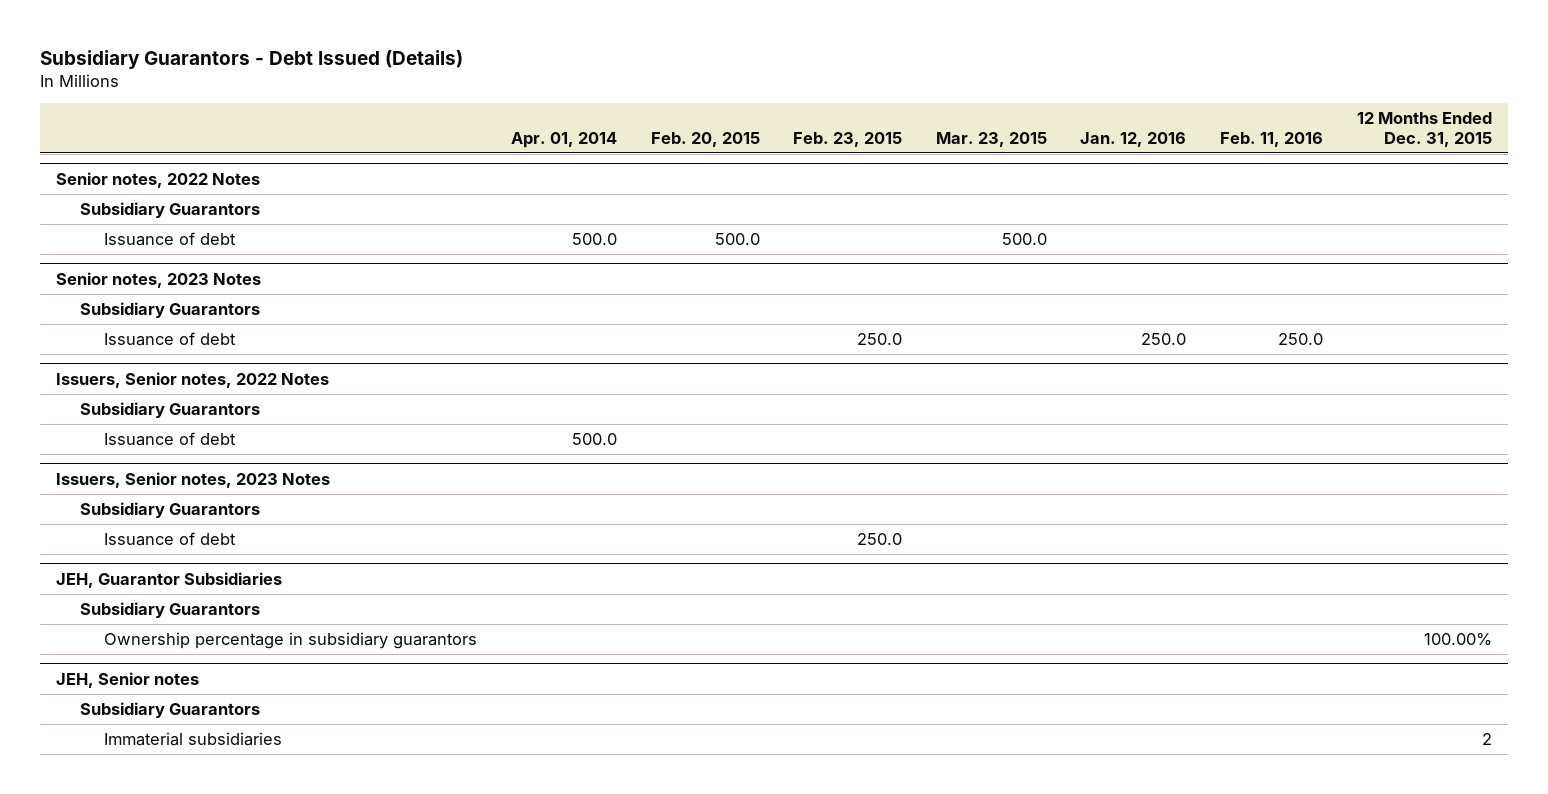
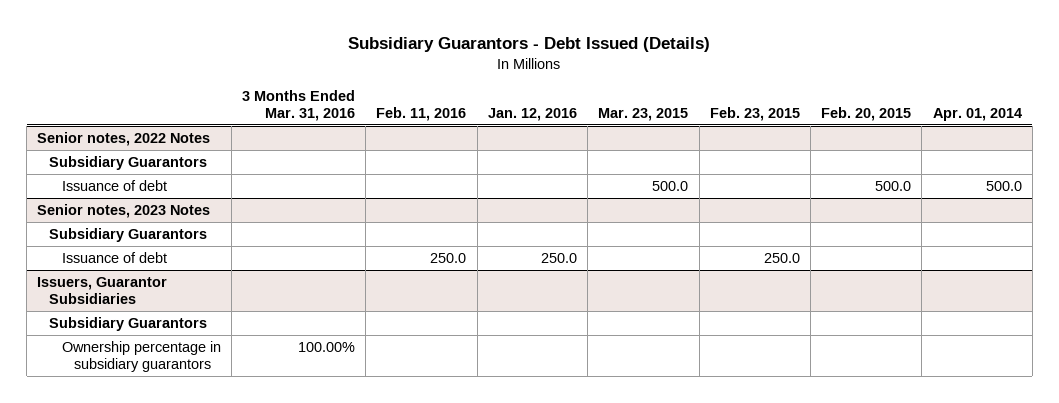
- | Apr. 01, 2014 | Feb. 20, 2015 | Feb. 23, 2015 | Mar. 23, 2015 | Jan. 12, 2016 | Feb. 11, 2016 | 12 Months Ended Dec. 31, 2015
+ | 3 Months Ended Mar. 31, 2016 | Feb. 11, 2016 | Jan. 12, 2016 | Mar. 23, 2015 | Feb. 23, 2015 | Feb. 20, 2015 | Apr. 01, 2014
- Issuers, Senior notes, 2022 Notes
- Subsidiary Guarantors
- Issuance of debt | 500.0 | | | | | |
- Issuers, Senior notes, 2023 Notes
- Subsidiary Guarantors
- Issuance of debt | | | 250.0 | | | |
- JEH, Guarantor Subsidiaries
+ Issuers, Guarantor Subsidiaries
- JEH, Senior notes
- Subsidiary Guarantors
- Immaterial subsidiaries | | | | | | | 2

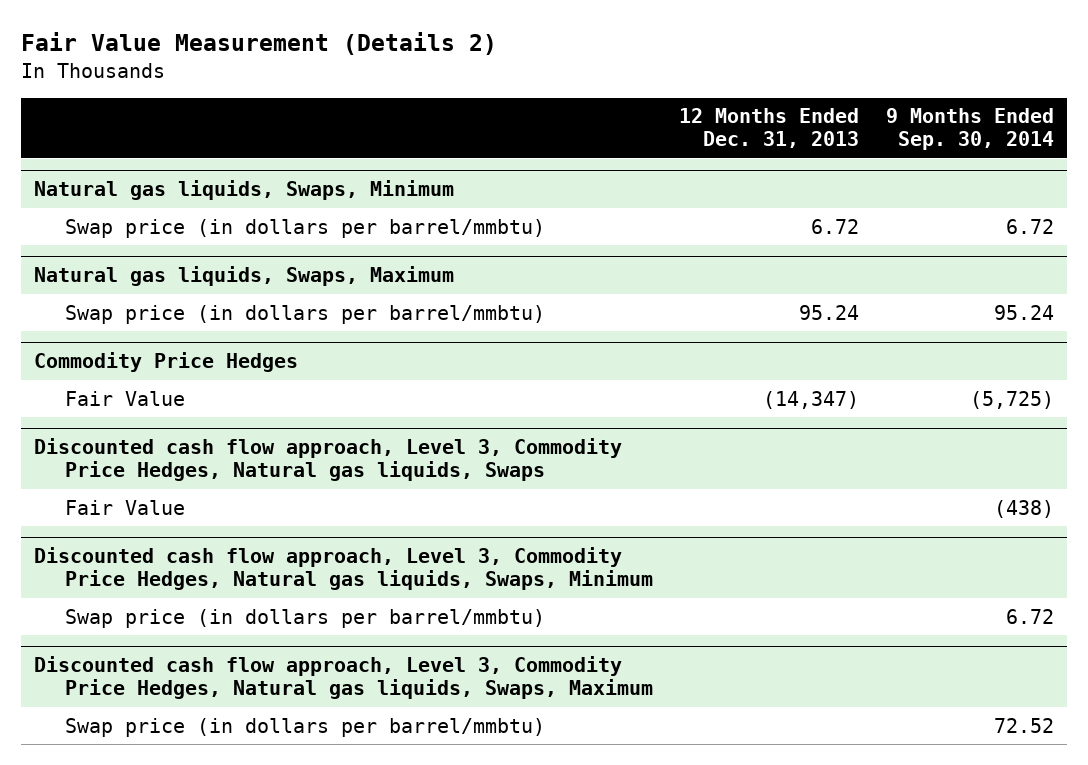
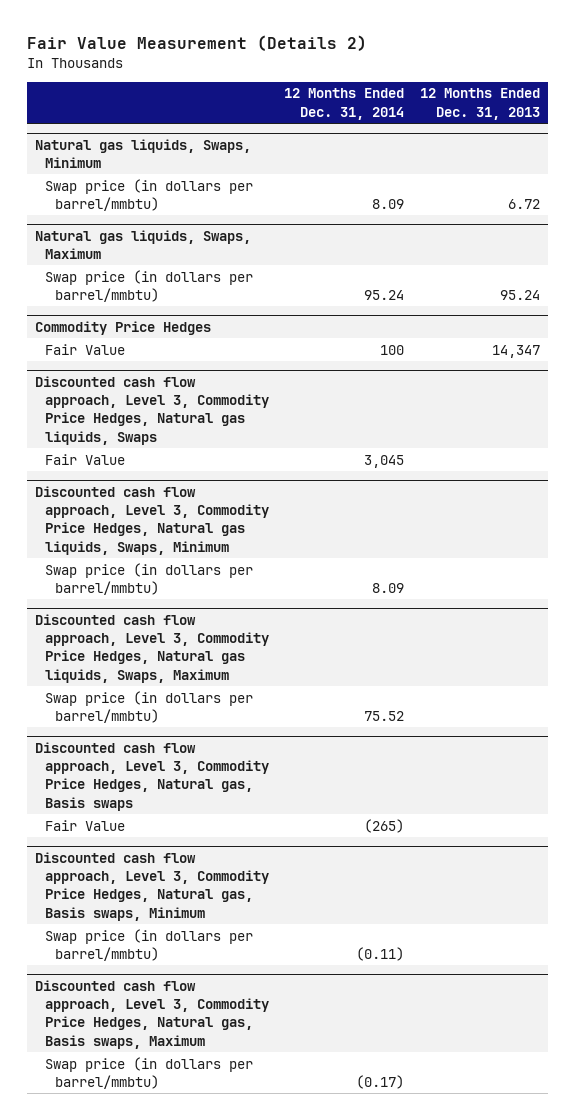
- | 12 Months Ended Dec. 31, 2013 | 9 Months Ended Sep. 30, 2014
+ | 12 Months Ended Dec. 31, 2014 | 12 Months Ended Dec. 31, 2013
@ Commodity Price Hedges
- Fair Value | (14,347) | (5,725)
+ Fair Value | 100 | 14,347
+ Discounted cash flow approach, Level 3, Commodity Price Hedges, Natural gas, Basis swaps
+ Fair Value | (265) |
+ Discounted cash flow approach, Level 3, Commodity Price Hedges, Natural gas, Basis swaps, Minimum
+ Swap price (in dollars per barrel/mmbtu) | (0.11) |
+ Discounted cash flow approach, Level 3, Commodity Price Hedges, Natural gas, Basis swaps, Maximum
+ Swap price (in dollars per barrel/mmbtu) | (0.17) |

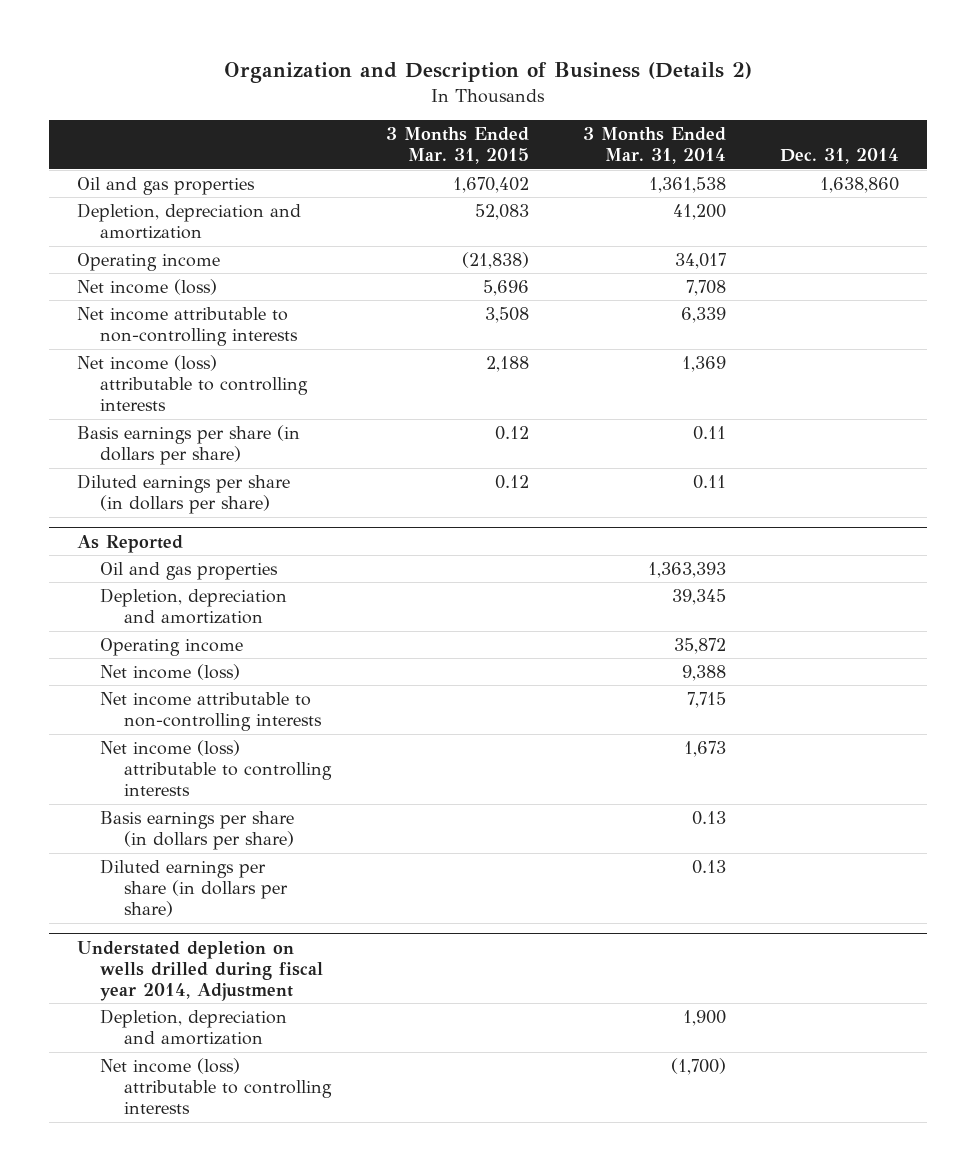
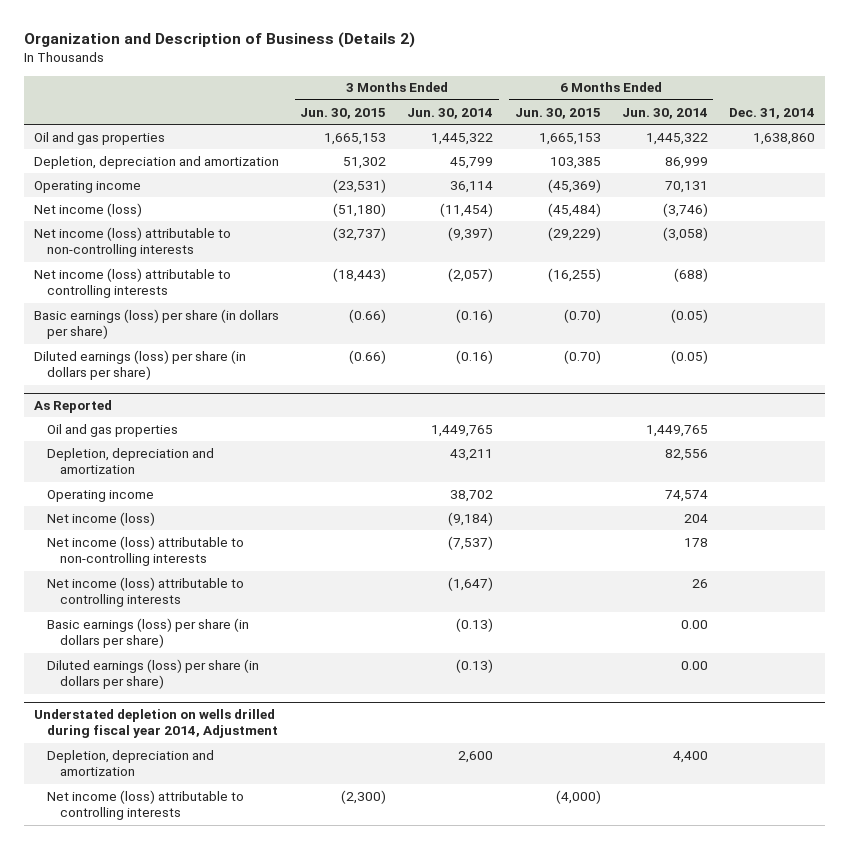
- | 3 Months Ended Mar. 31, 2015 | 3 Months Ended Mar. 31, 2014 | Dec. 31, 2014
+ | 3 Months Ended Jun. 30, 2015 | 3 Months Ended Jun. 30, 2014 | 6 Months Ended Jun. 30, 2015 | 6 Months Ended Jun. 30, 2014 | Dec. 31, 2014
- Net income attributable to non-controlling interests | 3,508 | 6,339 |
+ Net income (loss) attributable to non-controlling interests | (32,737) | (9,397) | (29,229) | (3,058) |
- Basis earnings per share (in dollars per share) | 0.12 | 0.11 |
- Diluted earnings per share (in dollars per share) | 0.12 | 0.11 |
+ Basic earnings (loss) per share (in dollars per share) | (0.66) | (0.16) | (0.70) | (0.05) |
+ Diluted earnings (loss) per share (in dollars per share) | (0.66) | (0.16) | (0.70) | (0.05) |
@ As Reported
- Net income attributable to non-controlling interests | | 7,715 |
+ Net income (loss) attributable to non-controlling interests | | (7,537) | | 178 |
- Basis earnings per share (in dollars per share) | | 0.13 |
- Diluted earnings per share (in dollars per share) | | 0.13 |
+ Basic earnings (loss) per share (in dollars per share) | | (0.13) | | 0.00 |
+ Diluted earnings (loss) per share (in dollars per share) | | (0.13) | | 0.00 |

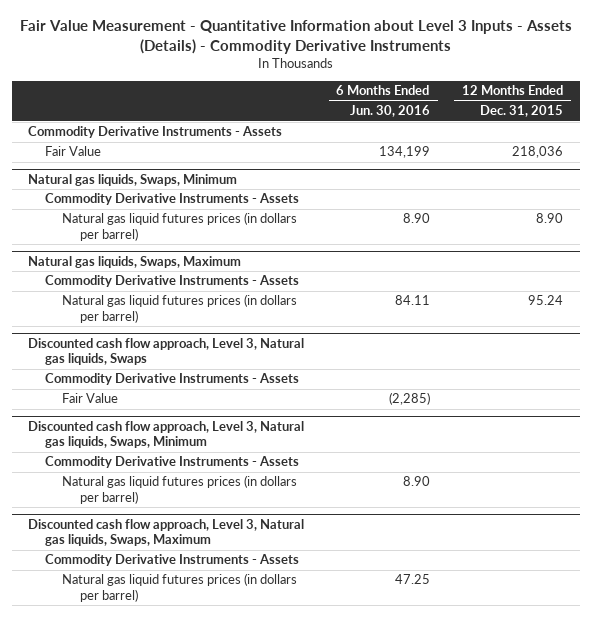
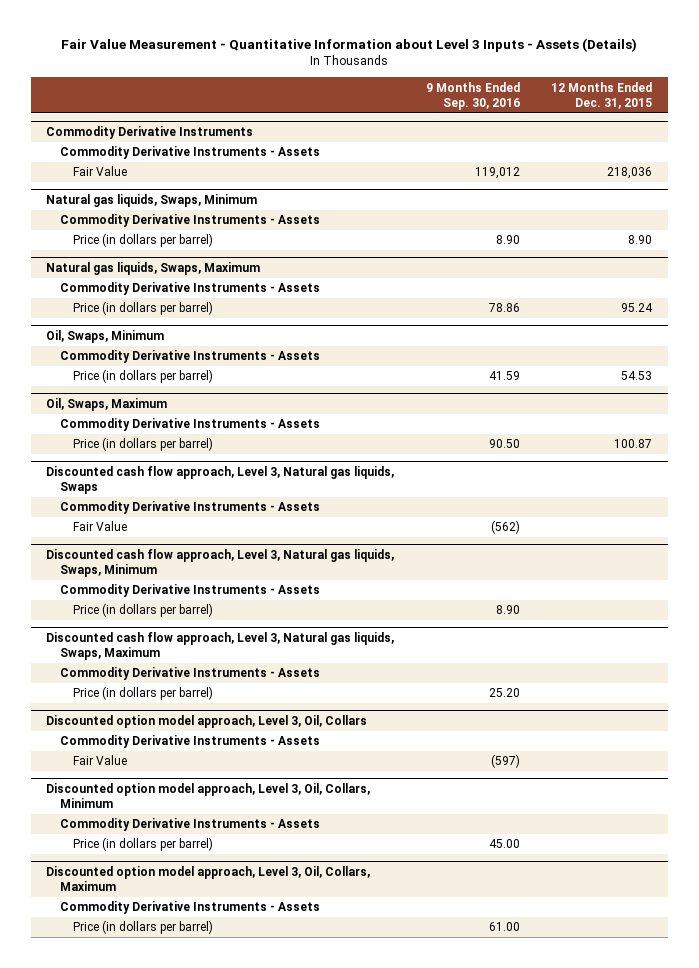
- Fair Value Measurement - Quantitative Information about Level 3 Inputs - Assets (Details) - Commodity Derivative Instruments
+ Fair Value Measurement - Quantitative Information about Level 3 Inputs - Assets (Details)
- | 6 Months Ended Jun. 30, 2016 | 12 Months Ended Dec. 31, 2015
+ | 9 Months Ended Sep. 30, 2016 | 12 Months Ended Dec. 31, 2015
+ Commodity Derivative Instruments
@ Natural gas liquids, Swaps, Minimum
- Natural gas liquid futures prices (in dollars per barrel) | 8.90 | 8.90
+ Price (in dollars per barrel) | 8.90 | 8.90
@ Natural gas liquids, Swaps, Maximum
- Natural gas liquid futures prices (in dollars per barrel) | 84.11 | 95.24
+ Price (in dollars per barrel) | 78.86 | 95.24
+ Oil, Swaps, Minimum
+ Commodity Derivative Instruments - Assets
+ Price (in dollars per barrel) | 41.59 | 54.53
+ Oil, Swaps, Maximum
+ Commodity Derivative Instruments - Assets
+ Price (in dollars per barrel) | 90.50 | 100.87
@ Discounted cash flow approach, Level 3, Natural gas liquids, Swaps, Minimum
- Natural gas liquid futures prices (in dollars per barrel) | 8.90 |
+ Price (in dollars per barrel) | 8.90 |
@ Discounted cash flow approach, Level 3, Natural gas liquids, Swaps, Maximum
- Natural gas liquid futures prices (in dollars per barrel) | 47.25 |
+ Price (in dollars per barrel) | 25.20 |
+ Discounted option model approach, Level 3, Oil, Collars
+ Commodity Derivative Instruments - Assets
+ Fair Value | (597) |
+ Discounted option model approach, Level 3, Oil, Collars, Minimum
+ Commodity Derivative Instruments - Assets
+ Price (in dollars per barrel) | 45.00 |
+ Discounted option model approach, Level 3, Oil, Collars, Maximum
+ Commodity Derivative Instruments - Assets
+ Price (in dollars per barrel) | 61.00 |

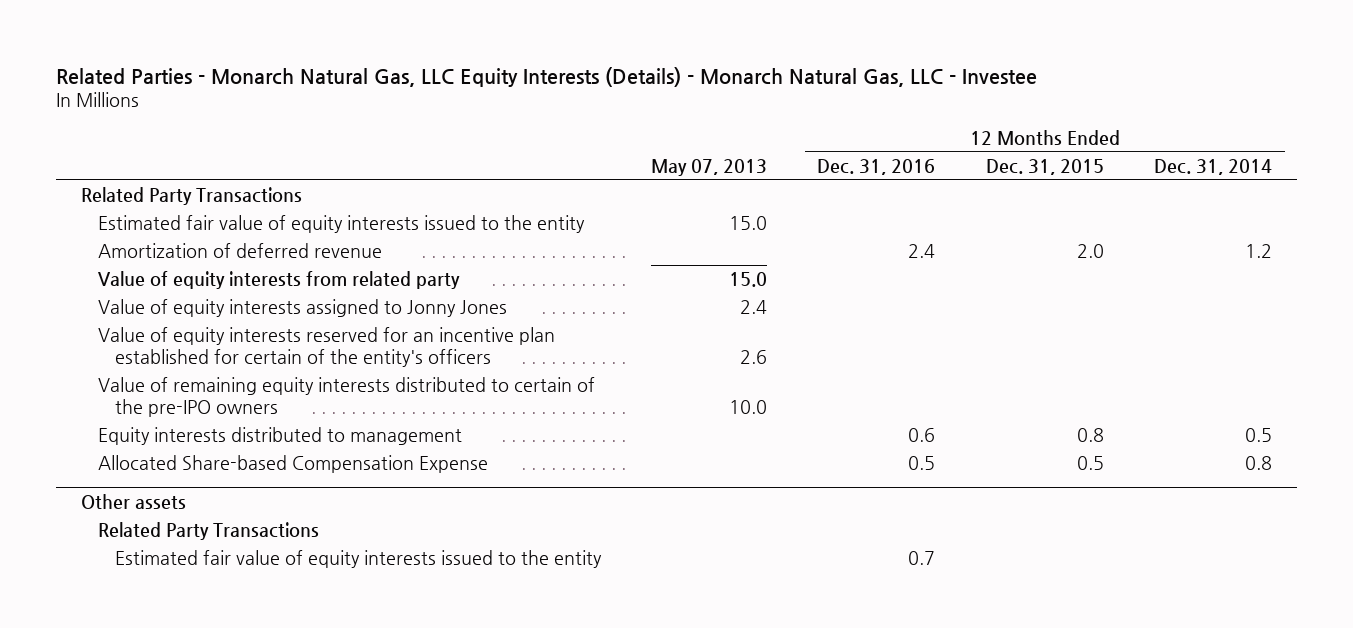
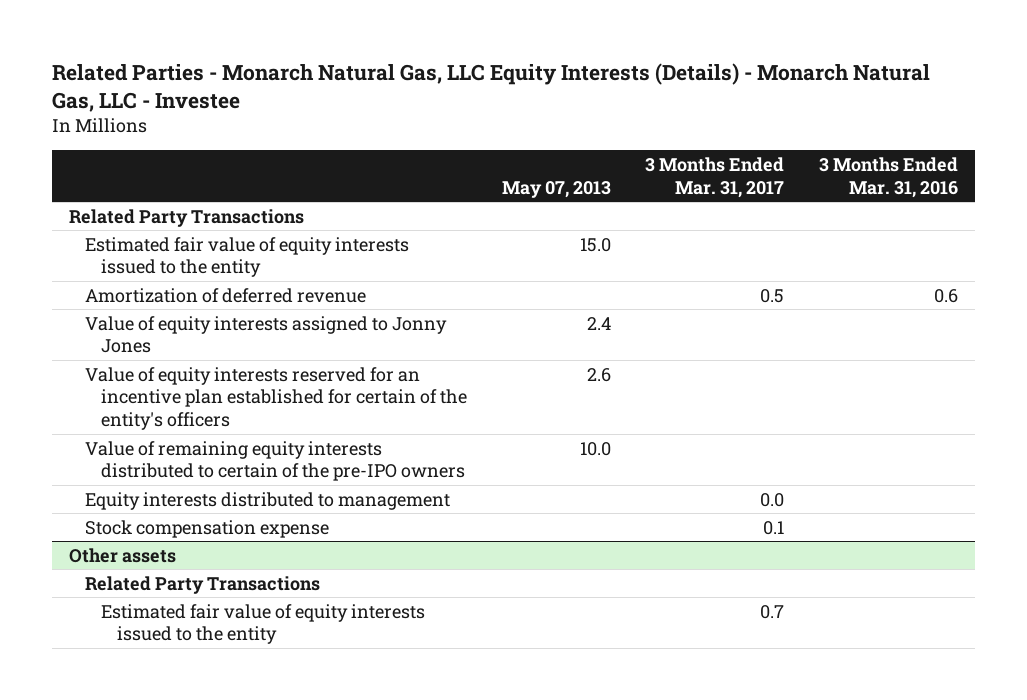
- | May 07, 2013 | 12 Months Ended Dec. 31, 2016 | 12 Months Ended Dec. 31, 2015 | 12 Months Ended Dec. 31, 2014
+ | May 07, 2013 | 3 Months Ended Mar. 31, 2017 | 3 Months Ended Mar. 31, 2016
- Value of equity interests from related party | 15.0 | | |
- Allocated Share-based Compensation Expense | | 0.5 | 0.5 | 0.8
+ Stock compensation expense | | 0.1 |

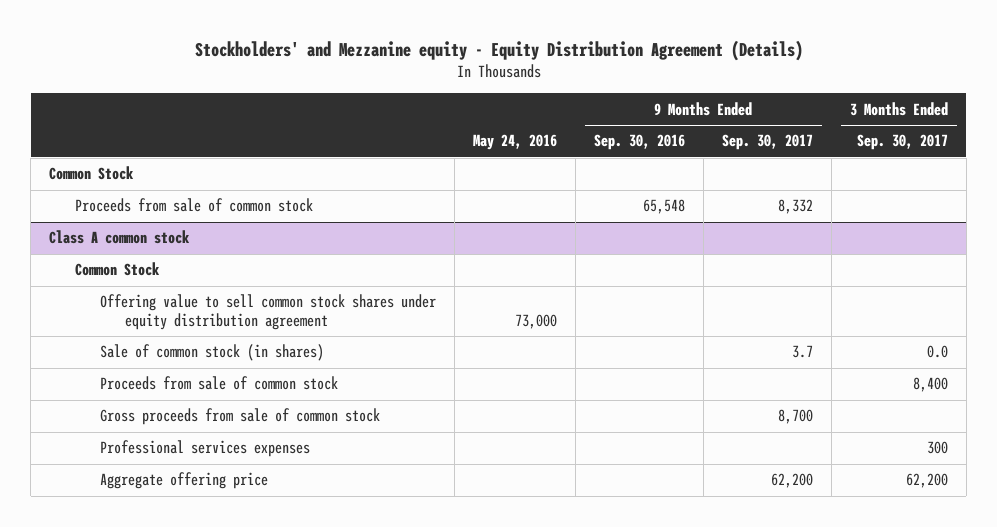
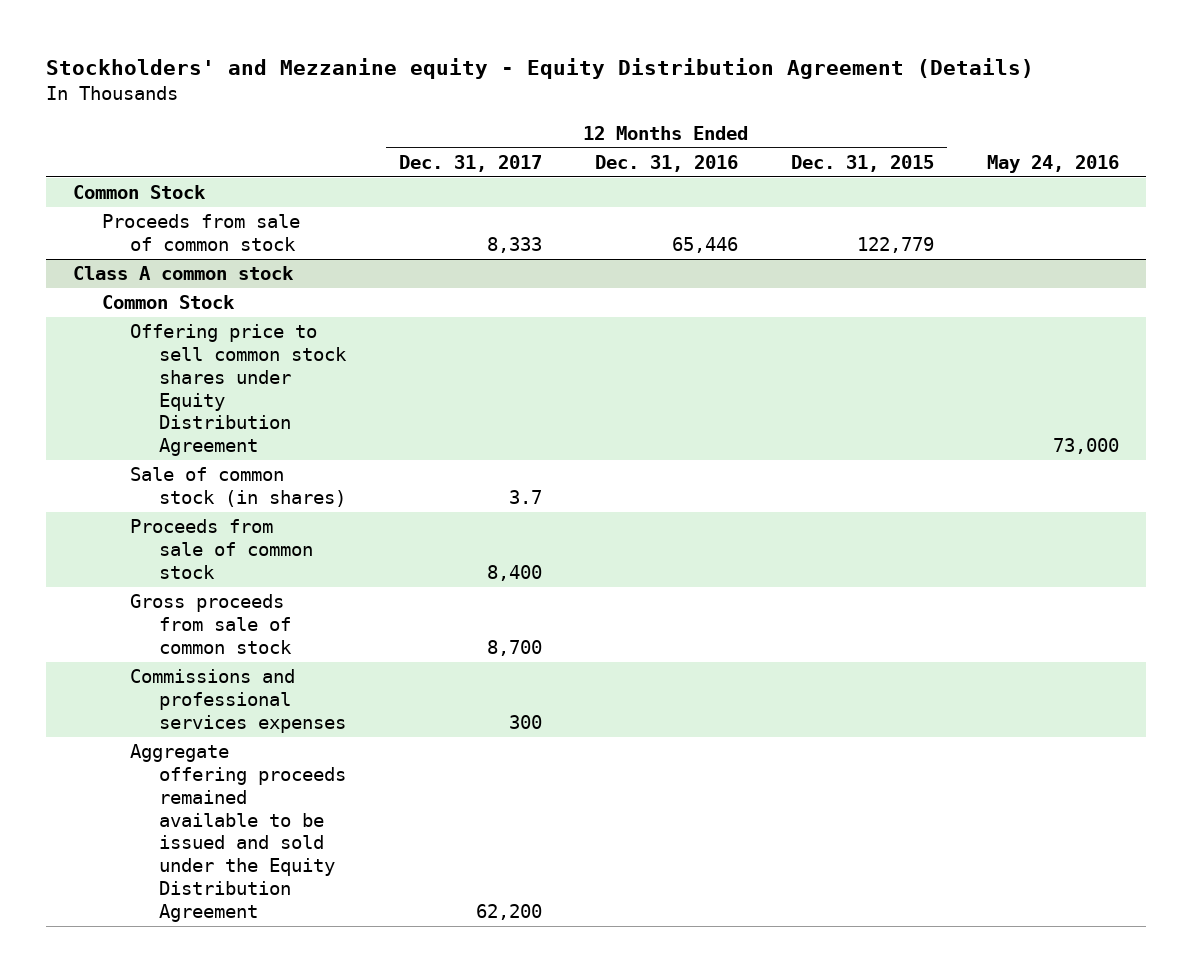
- | May 24, 2016 | 9 Months Ended Sep. 30, 2016 | 9 Months Ended Sep. 30, 2017 | 3 Months Ended Sep. 30, 2017
+ | 12 Months Ended Dec. 31, 2017 | 12 Months Ended Dec. 31, 2016 | 12 Months Ended Dec. 31, 2015 | May 24, 2016
@ Class A common stock
- Offering value to sell common stock shares under equity distribution agreement | 73,000 | | |
+ Offering price to sell common stock shares under Equity Distribution Agreement | | | | 73,000
- Professional services expenses | | | | 300
- Aggregate offering price | | | 62,200 | 62,200
+ Commissions and professional services expenses | 300 | | |
+ Aggregate offering proceeds remained available to be issued and sold under the Equity Distribution Agreement | 62,200 | | |

